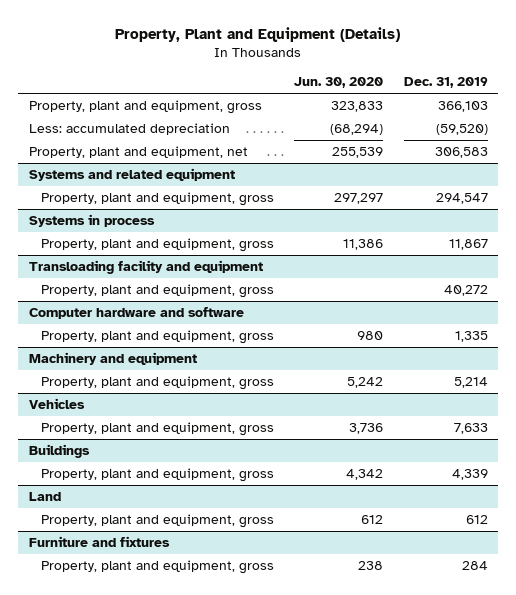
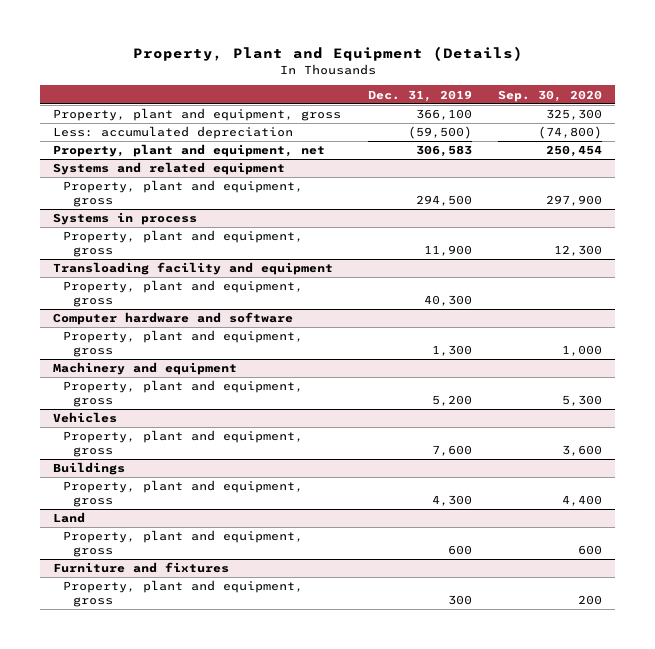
- | Jun. 30, 2020 | Dec. 31, 2019
+ | Dec. 31, 2019 | Sep. 30, 2020
- Property, plant and equipment, gross | 323,833 | 366,103
- Less: accumulated depreciation | (68,294) | (59,520)
+ Property, plant and equipment, gross | 366,100 | 325,300
+ Less: accumulated depreciation | (59,500) | (74,800)
@ Systems and related equipment
- Property, plant and equipment, gross | 297,297 | 294,547
+ Property, plant and equipment, gross | 294,500 | 297,900
@ Systems in process
- Property, plant and equipment, gross | 11,386 | 11,867
+ Property, plant and equipment, gross | 11,900 | 12,300
@ Transloading facility and equipment
- Property, plant and equipment, gross | | 40,272
+ Property, plant and equipment, gross | 40,300 |
@ Computer hardware and software
- Property, plant and equipment, gross | 980 | 1,335
+ Property, plant and equipment, gross | 1,300 | 1,000
@ Machinery and equipment
- Property, plant and equipment, gross | 5,242 | 5,214
+ Property, plant and equipment, gross | 5,200 | 5,300
@ Vehicles
- Property, plant and equipment, gross | 3,736 | 7,633
+ Property, plant and equipment, gross | 7,600 | 3,600
@ Buildings
- Property, plant and equipment, gross | 4,342 | 4,339
+ Property, plant and equipment, gross | 4,300 | 4,400
@ Land
- Property, plant and equipment, gross | 612 | 612
+ Property, plant and equipment, gross | 600 | 600
@ Furniture and fixtures
- Property, plant and equipment, gross | 238 | 284
+ Property, plant and equipment, gross | 300 | 200

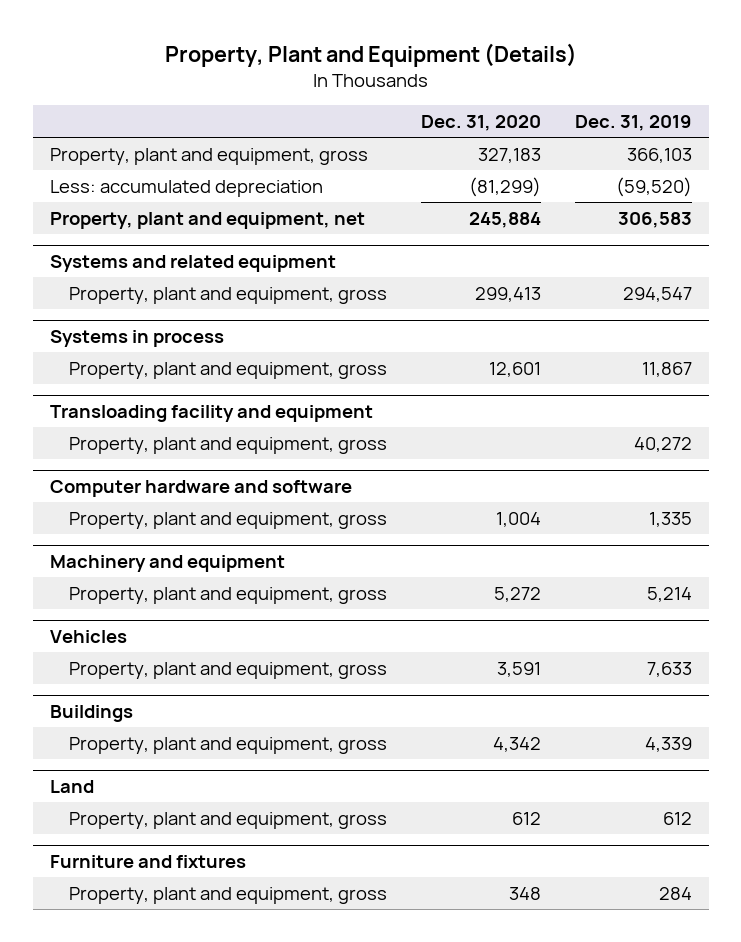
- | Dec. 31, 2019 | Sep. 30, 2020
+ | Dec. 31, 2020 | Dec. 31, 2019
- Property, plant and equipment, gross | 366,100 | 325,300
- Less: accumulated depreciation | (59,500) | (74,800)
+ Property, plant and equipment, gross | 327,183 | 366,103
+ Less: accumulated depreciation | (81,299) | (59,520)
@ Systems and related equipment
- Property, plant and equipment, gross | 294,500 | 297,900
+ Property, plant and equipment, gross | 299,413 | 294,547
@ Systems in process
- Property, plant and equipment, gross | 11,900 | 12,300
+ Property, plant and equipment, gross | 12,601 | 11,867
@ Transloading facility and equipment
- Property, plant and equipment, gross | 40,300 |
+ Property, plant and equipment, gross | | 40,272
@ Computer hardware and software
- Property, plant and equipment, gross | 1,300 | 1,000
+ Property, plant and equipment, gross | 1,004 | 1,335
@ Machinery and equipment
- Property, plant and equipment, gross | 5,200 | 5,300
+ Property, plant and equipment, gross | 5,272 | 5,214
@ Vehicles
- Property, plant and equipment, gross | 7,600 | 3,600
+ Property, plant and equipment, gross | 3,591 | 7,633
@ Buildings
- Property, plant and equipment, gross | 4,300 | 4,400
+ Property, plant and equipment, gross | 4,342 | 4,339
@ Land
- Property, plant and equipment, gross | 600 | 600
+ Property, plant and equipment, gross | 612 | 612
@ Furniture and fixtures
- Property, plant and equipment, gross | 300 | 200
+ Property, plant and equipment, gross | 348 | 284

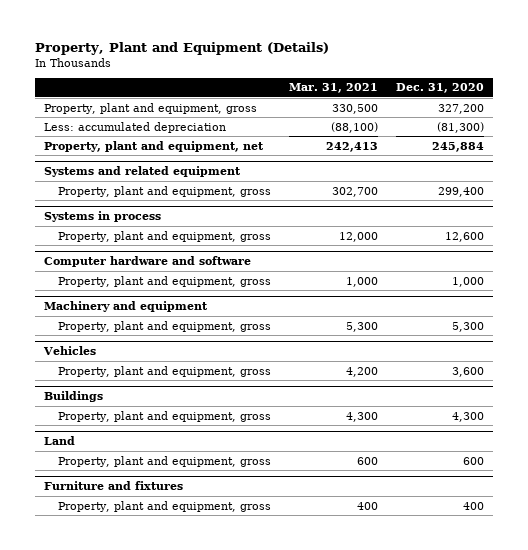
- | Dec. 31, 2020 | Dec. 31, 2019
+ | Mar. 31, 2021 | Dec. 31, 2020
- Property, plant and equipment, gross | 327,183 | 366,103
- Less: accumulated depreciation | (81,299) | (59,520)
+ Property, plant and equipment, gross | 330,500 | 327,200
+ Less: accumulated depreciation | (88,100) | (81,300)
@ Systems and related equipment
- Property, plant and equipment, gross | 299,413 | 294,547
+ Property, plant and equipment, gross | 302,700 | 299,400
@ Systems in process
- Property, plant and equipment, gross | 12,601 | 11,867
- Transloading facility and equipment
- Property, plant and equipment, gross | | 40,272
@ Systems in process
+ Property, plant and equipment, gross | 12,000 | 12,600
@ Computer hardware and software
- Property, plant and equipment, gross | 1,004 | 1,335
+ Property, plant and equipment, gross | 1,000 | 1,000
@ Machinery and equipment
- Property, plant and equipment, gross | 5,272 | 5,214
+ Property, plant and equipment, gross | 5,300 | 5,300
@ Vehicles
- Property, plant and equipment, gross | 3,591 | 7,633
+ Property, plant and equipment, gross | 4,200 | 3,600
@ Buildings
- Property, plant and equipment, gross | 4,342 | 4,339
+ Property, plant and equipment, gross | 4,300 | 4,300
@ Land
- Property, plant and equipment, gross | 612 | 612
+ Property, plant and equipment, gross | 600 | 600
@ Furniture and fixtures
- Property, plant and equipment, gross | 348 | 284
+ Property, plant and equipment, gross | 400 | 400

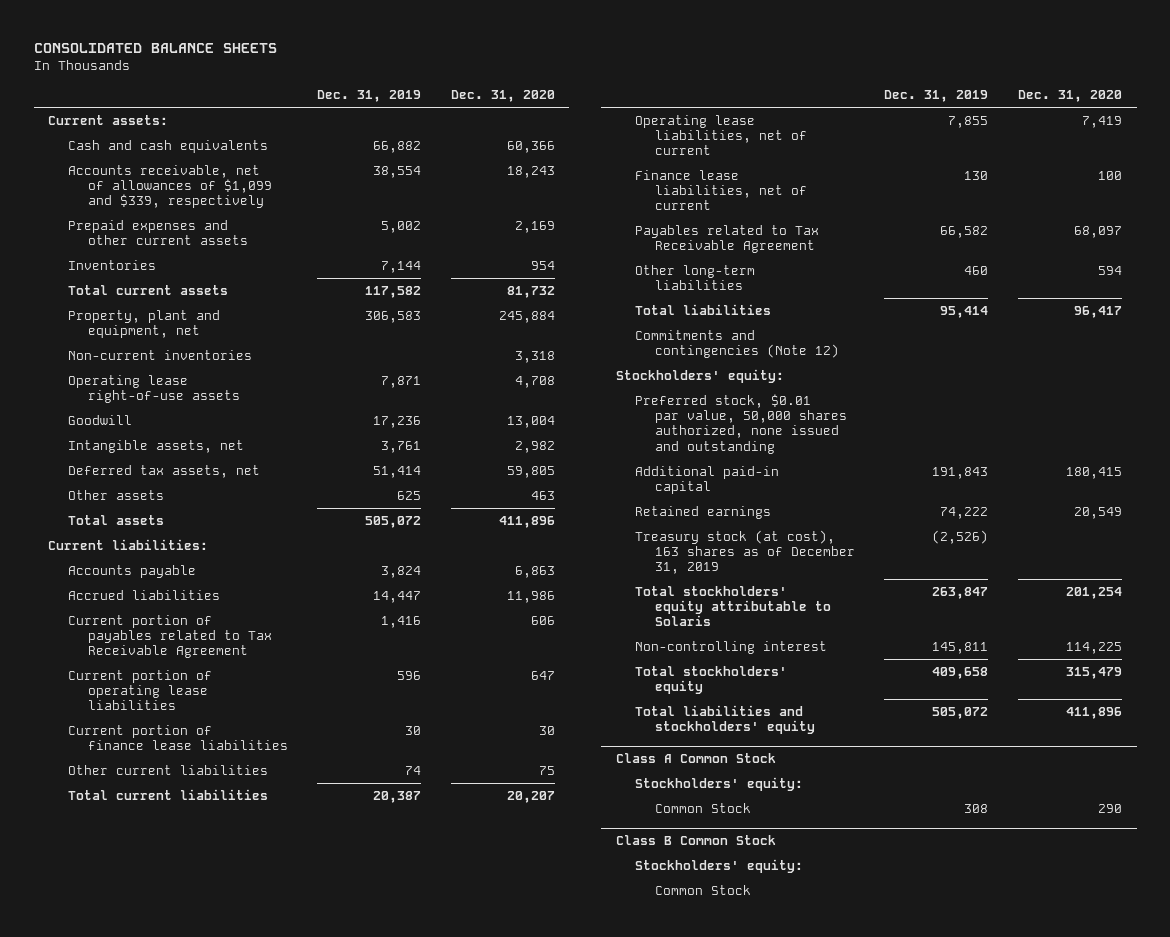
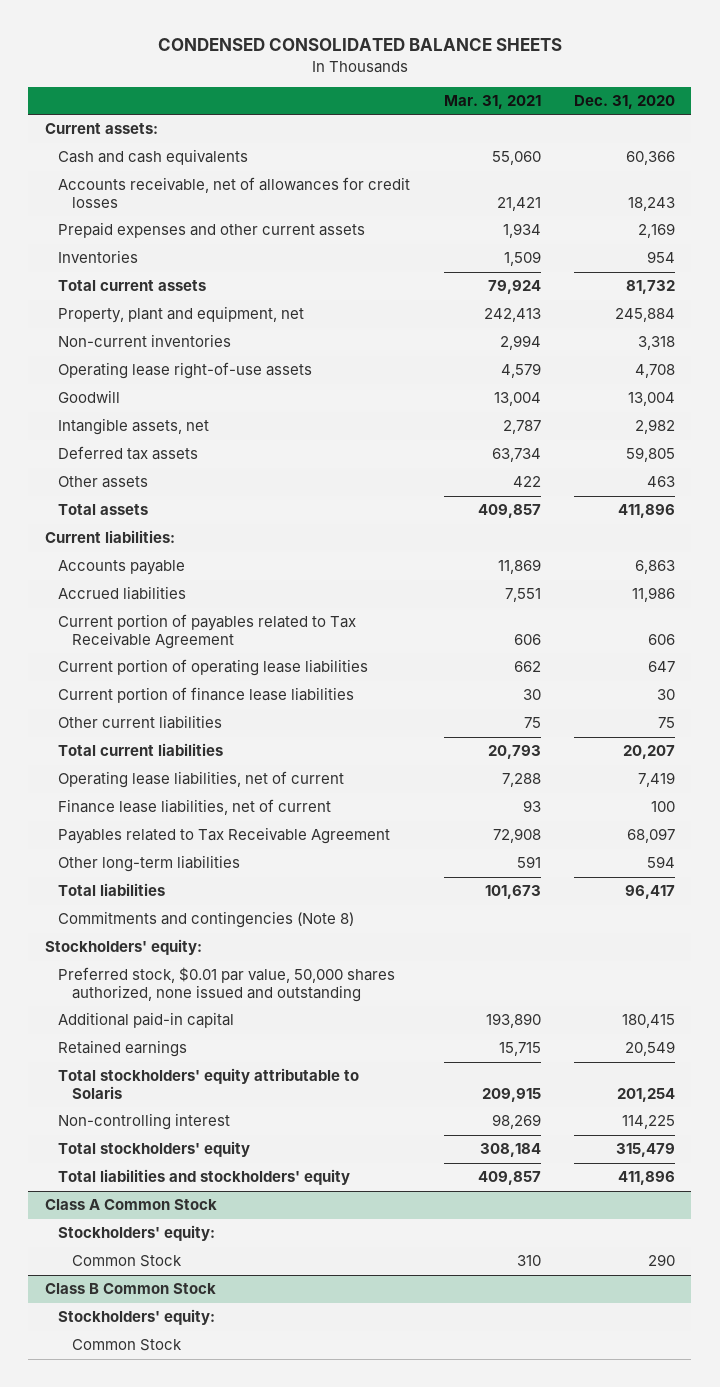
- CONSOLIDATED BALANCE SHEETS
+ CONDENSED CONSOLIDATED BALANCE SHEETS
- | Dec. 31, 2019 | Dec. 31, 2020
+ | Mar. 31, 2021 | Dec. 31, 2020
- Accounts receivable, net of allowances of $1,099 and $339, respectively | 38,554 | 18,243
+ Accounts receivable, net of allowances for credit losses | 21,421 | 18,243
- Deferred tax assets, net | 51,414 | 59,805
+ Deferred tax assets | 63,734 | 59,805
- Commitments and contingencies (Note 12)
+ Commitments and contingencies (Note 8)
- Treasury stock (at cost), 163 shares as of December 31, 2019 | (2,526) |

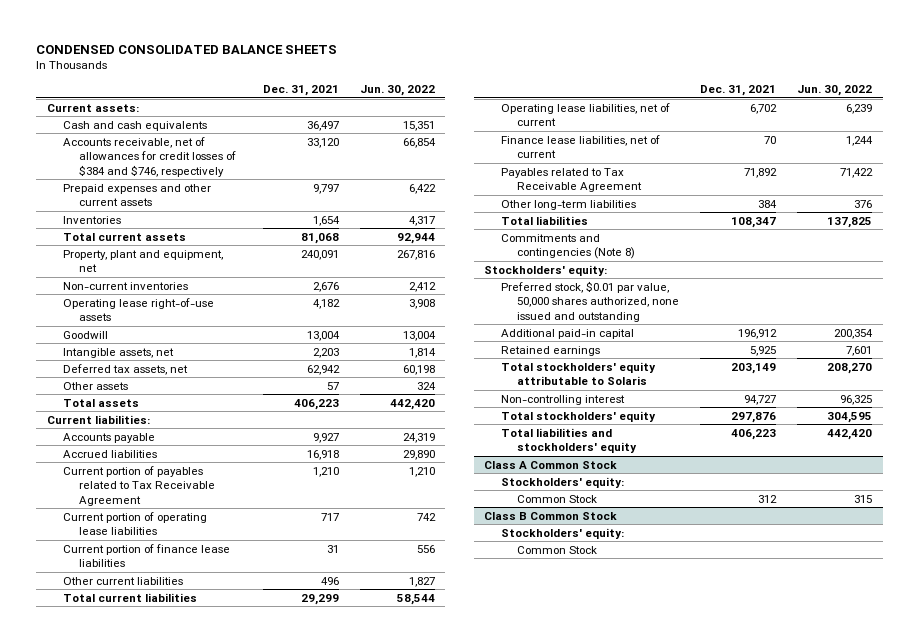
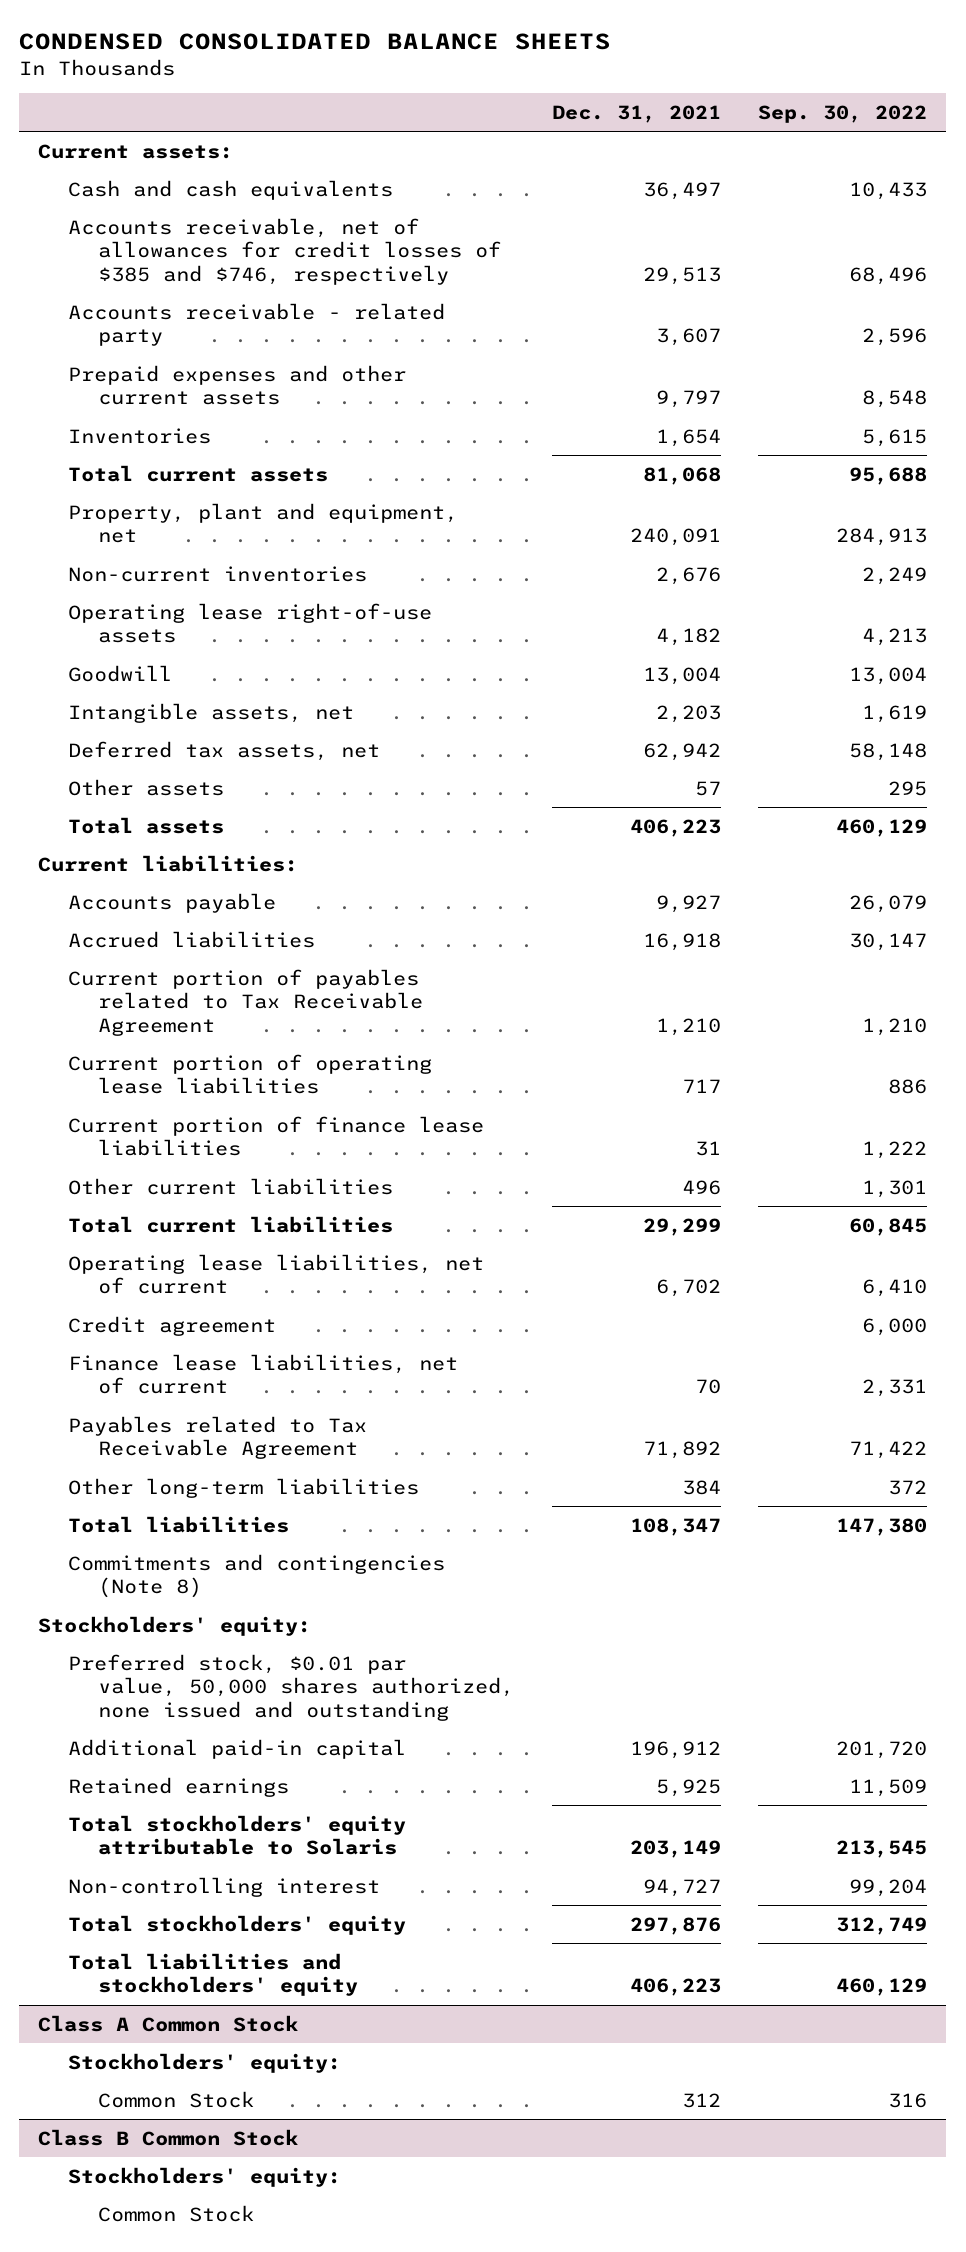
- | Dec. 31, 2021 | Jun. 30, 2022
+ | Dec. 31, 2021 | Sep. 30, 2022
- Accounts receivable, net of allowances for credit losses of $384 and $746, respectively | 33,120 | 66,854
+ Accounts receivable, net of allowances for credit losses of $385 and $746, respectively | 29,513 | 68,496
+ Accounts receivable - related party | 3,607 | 2,596
+ Credit agreement | | 6,000

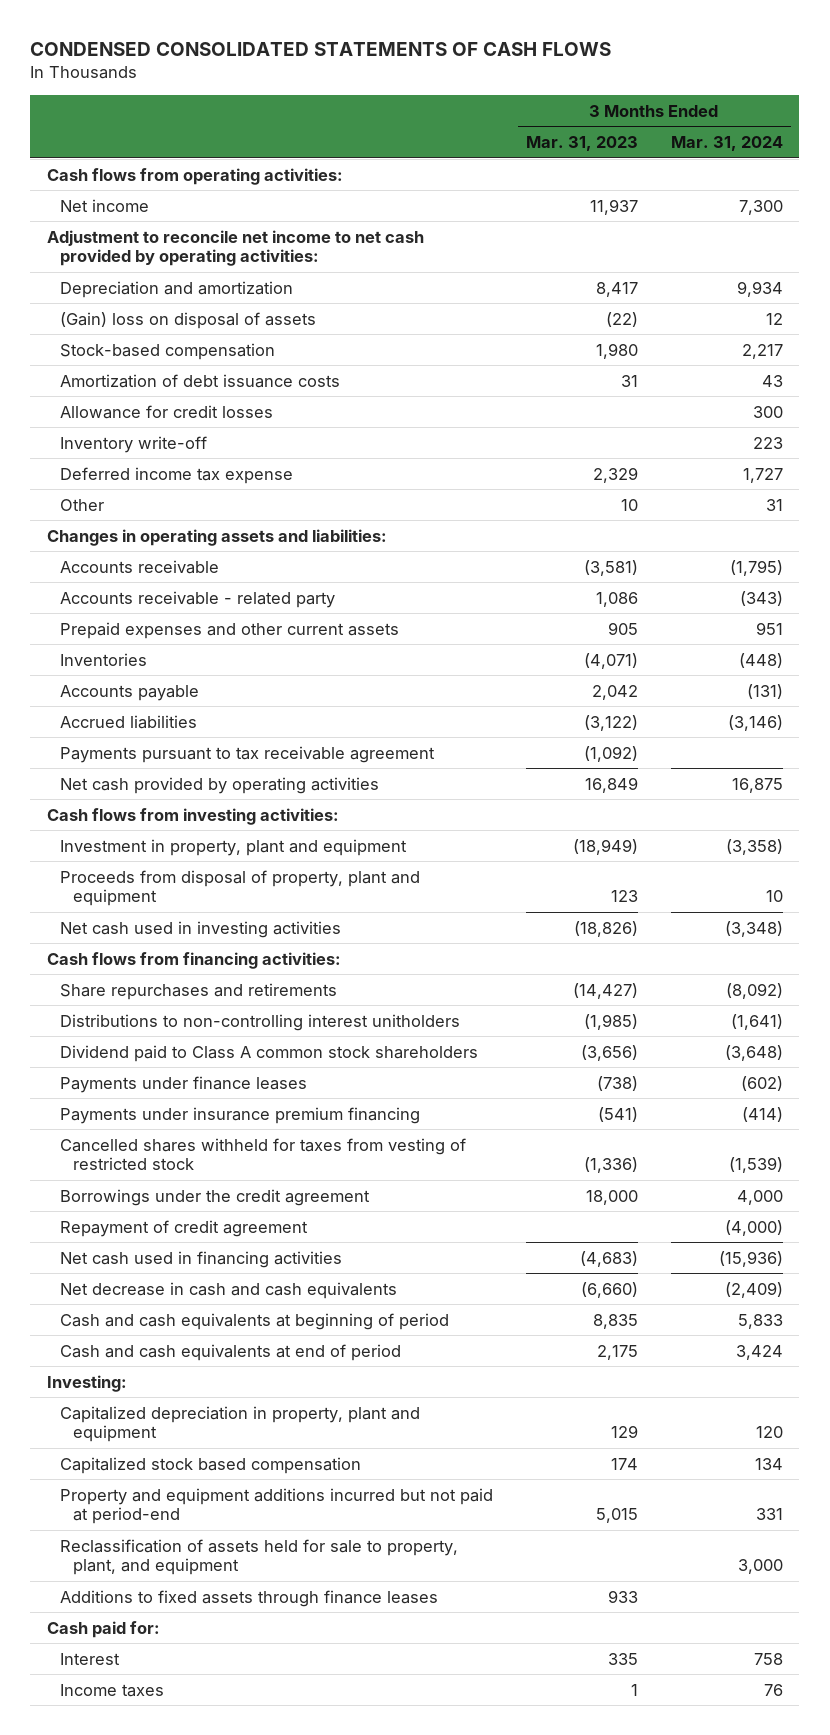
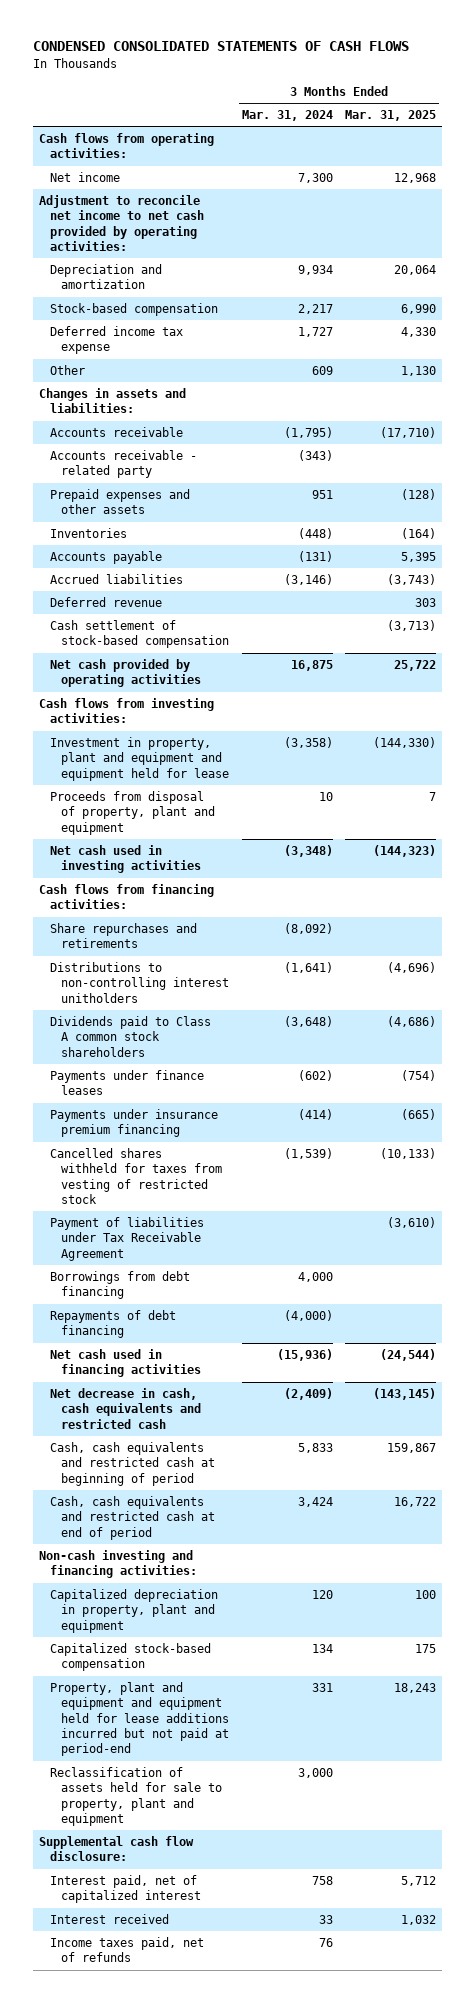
- | 3 Months Ended Mar. 31, 2023 | 3 Months Ended Mar. 31, 2024
+ | 3 Months Ended Mar. 31, 2024 | 3 Months Ended Mar. 31, 2025
- (Gain) loss on disposal of assets | (22) | 12
- Amortization of debt issuance costs | 31 | 43
- Allowance for credit losses | | 300
- Inventory write-off | | 223
- Other | 10 | 31
- Changes in operating assets and liabilities:
+ Other | 609 | 1,130
+ Changes in assets and liabilities:
- Prepaid expenses and other current assets | 905 | 951
+ Prepaid expenses and other assets | 951 | (128)
- Payments pursuant to tax receivable agreement | (1,092) |
+ Deferred revenue | | 303
+ Cash settlement of stock-based compensation | | (3,713)
- Investment in property, plant and equipment | (18,949) | (3,358)
+ Investment in property, plant and equipment and equipment held for lease | (3,358) | (144,330)
- Dividend paid to Class A common stock shareholders | (3,656) | (3,648)
+ Dividends paid to Class A common stock shareholders | (3,648) | (4,686)
- Borrowings under the credit agreement | 18,000 | 4,000
- Repayment of credit agreement | | (4,000)
+ Payment of liabilities under Tax Receivable Agreement | | (3,610)
+ Borrowings from debt financing | 4,000 |
+ Repayments of debt financing | (4,000) |
- Net decrease in cash and cash equivalents | (6,660) | (2,409)
- Cash and cash equivalents at beginning of period | 8,835 | 5,833
- Cash and cash equivalents at end of period | 2,175 | 3,424
- Investing:
+ Net decrease in cash, cash equivalents and restricted cash | (2,409) | (143,145)
+ Cash, cash equivalents and restricted cash at beginning of period | 5,833 | 159,867
+ Cash, cash equivalents and restricted cash at end of period | 3,424 | 16,722
+ Non-cash investing and financing activities:
- Capitalized stock based compensation | 174 | 134
- Property and equipment additions incurred but not paid at period-end | 5,015 | 331
- Reclassification of assets held for sale to property, plant, and equipment | | 3,000
- Additions to fixed assets through finance leases | 933 |
- Cash paid for:
- Interest | 335 | 758
- Income taxes | 1 | 76
+ Capitalized stock-based compensation | 134 | 175
+ Property, plant and equipment and equipment held for lease additions incurred but not paid at period-end | 331 | 18,243
+ Reclassification of assets held for sale to property, plant and equipment | 3,000 |
+ Supplemental cash flow disclosure:
+ Interest paid, net of capitalized interest | 758 | 5,712
+ Interest received | 33 | 1,032
+ Income taxes paid, net of refunds | 76 |

